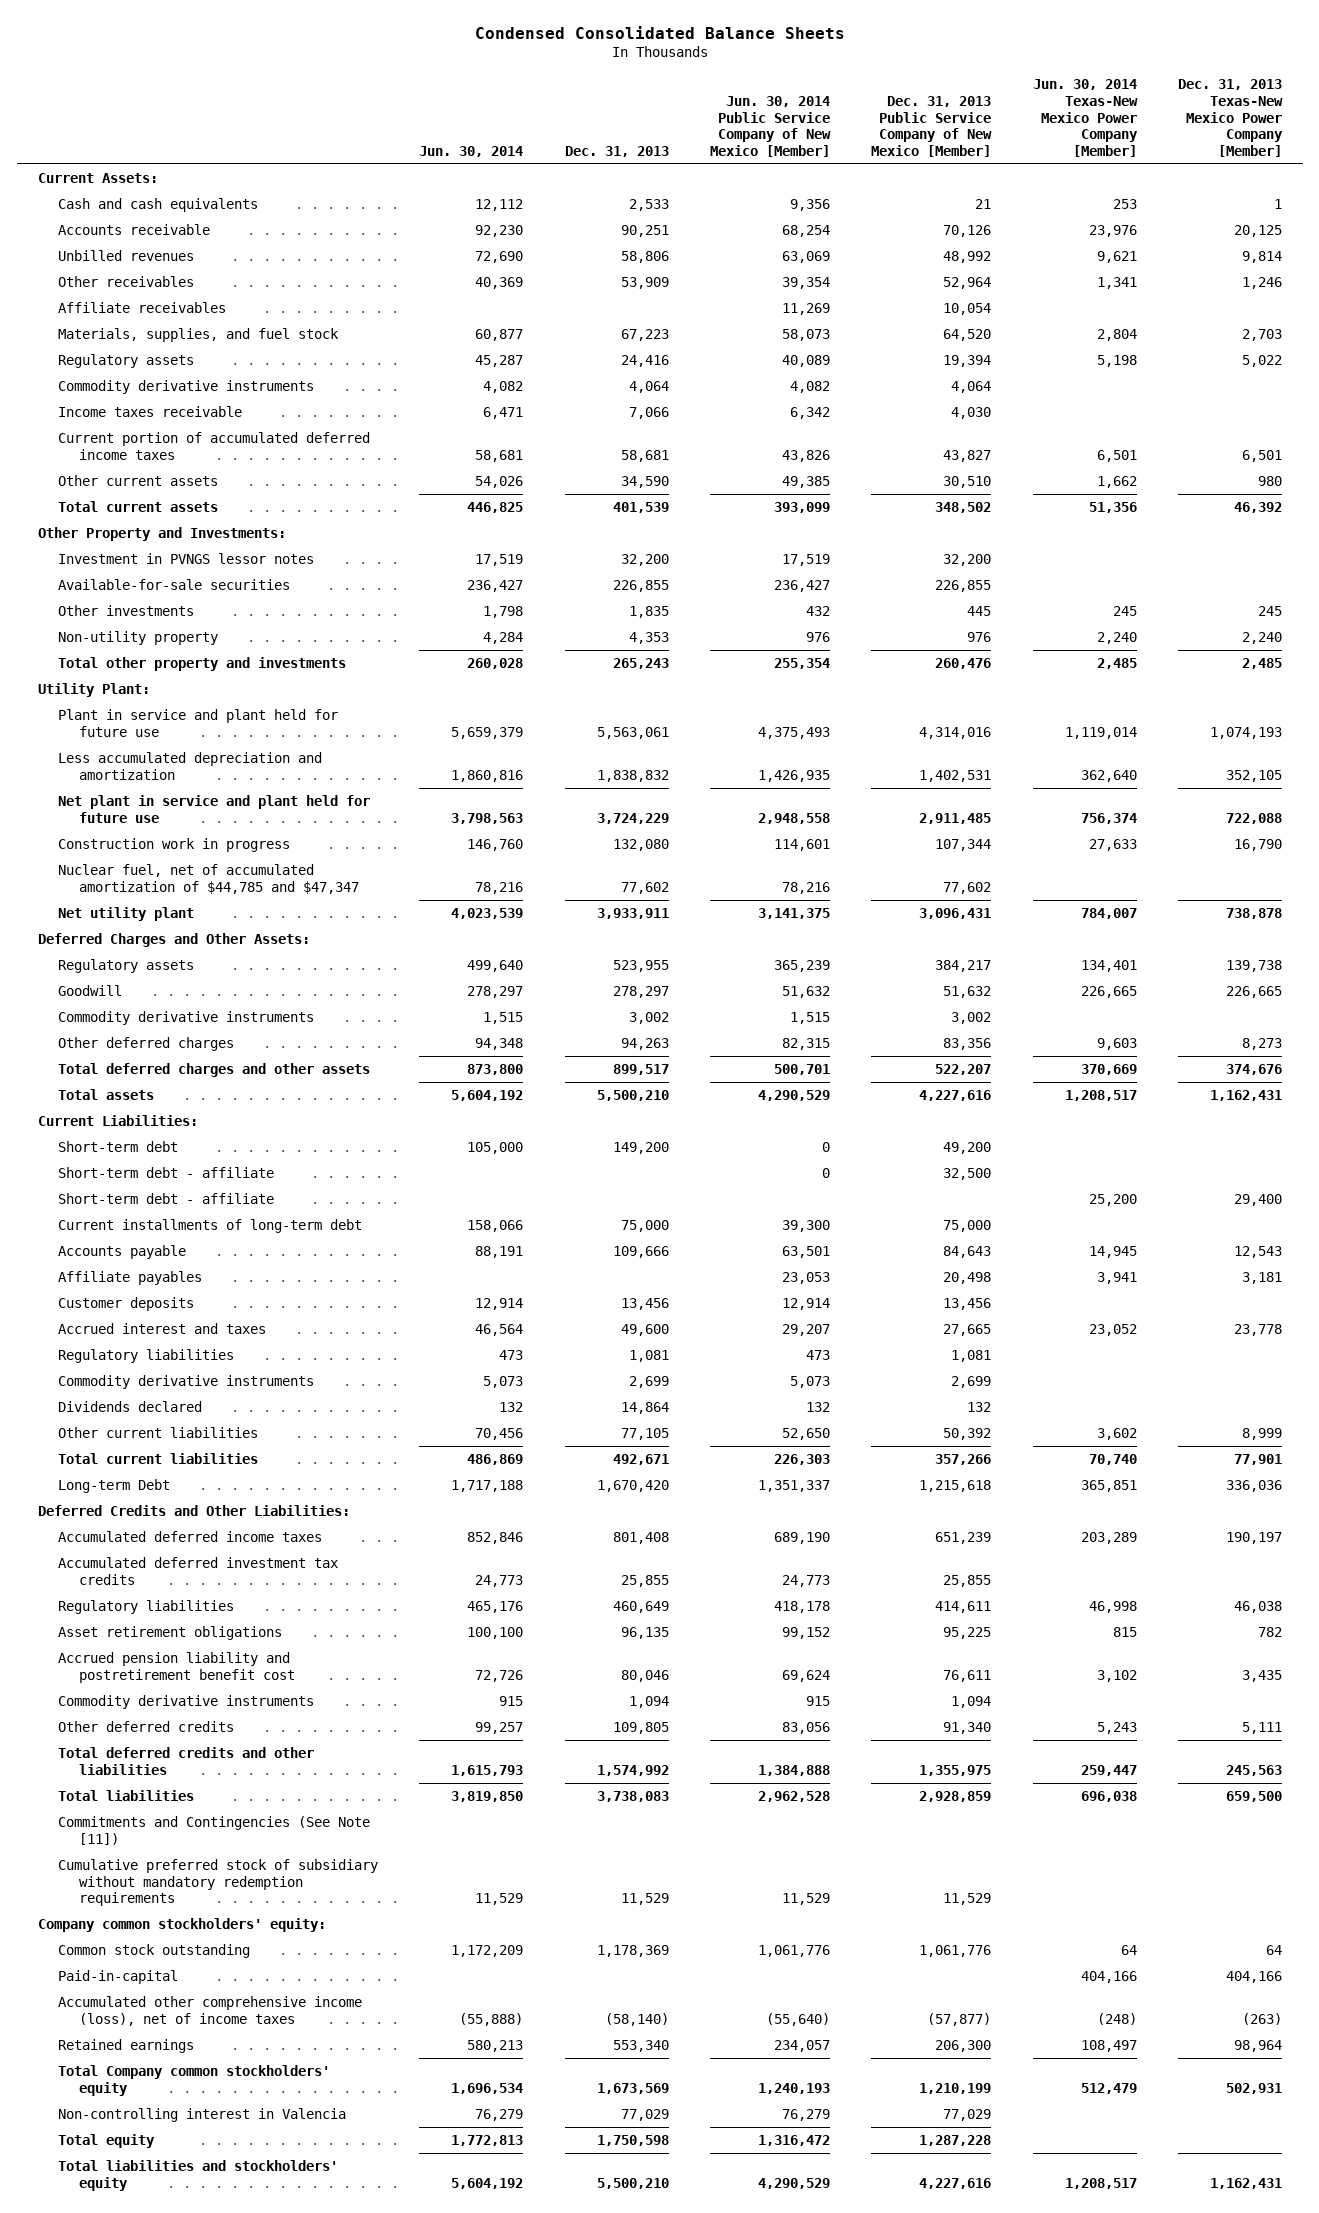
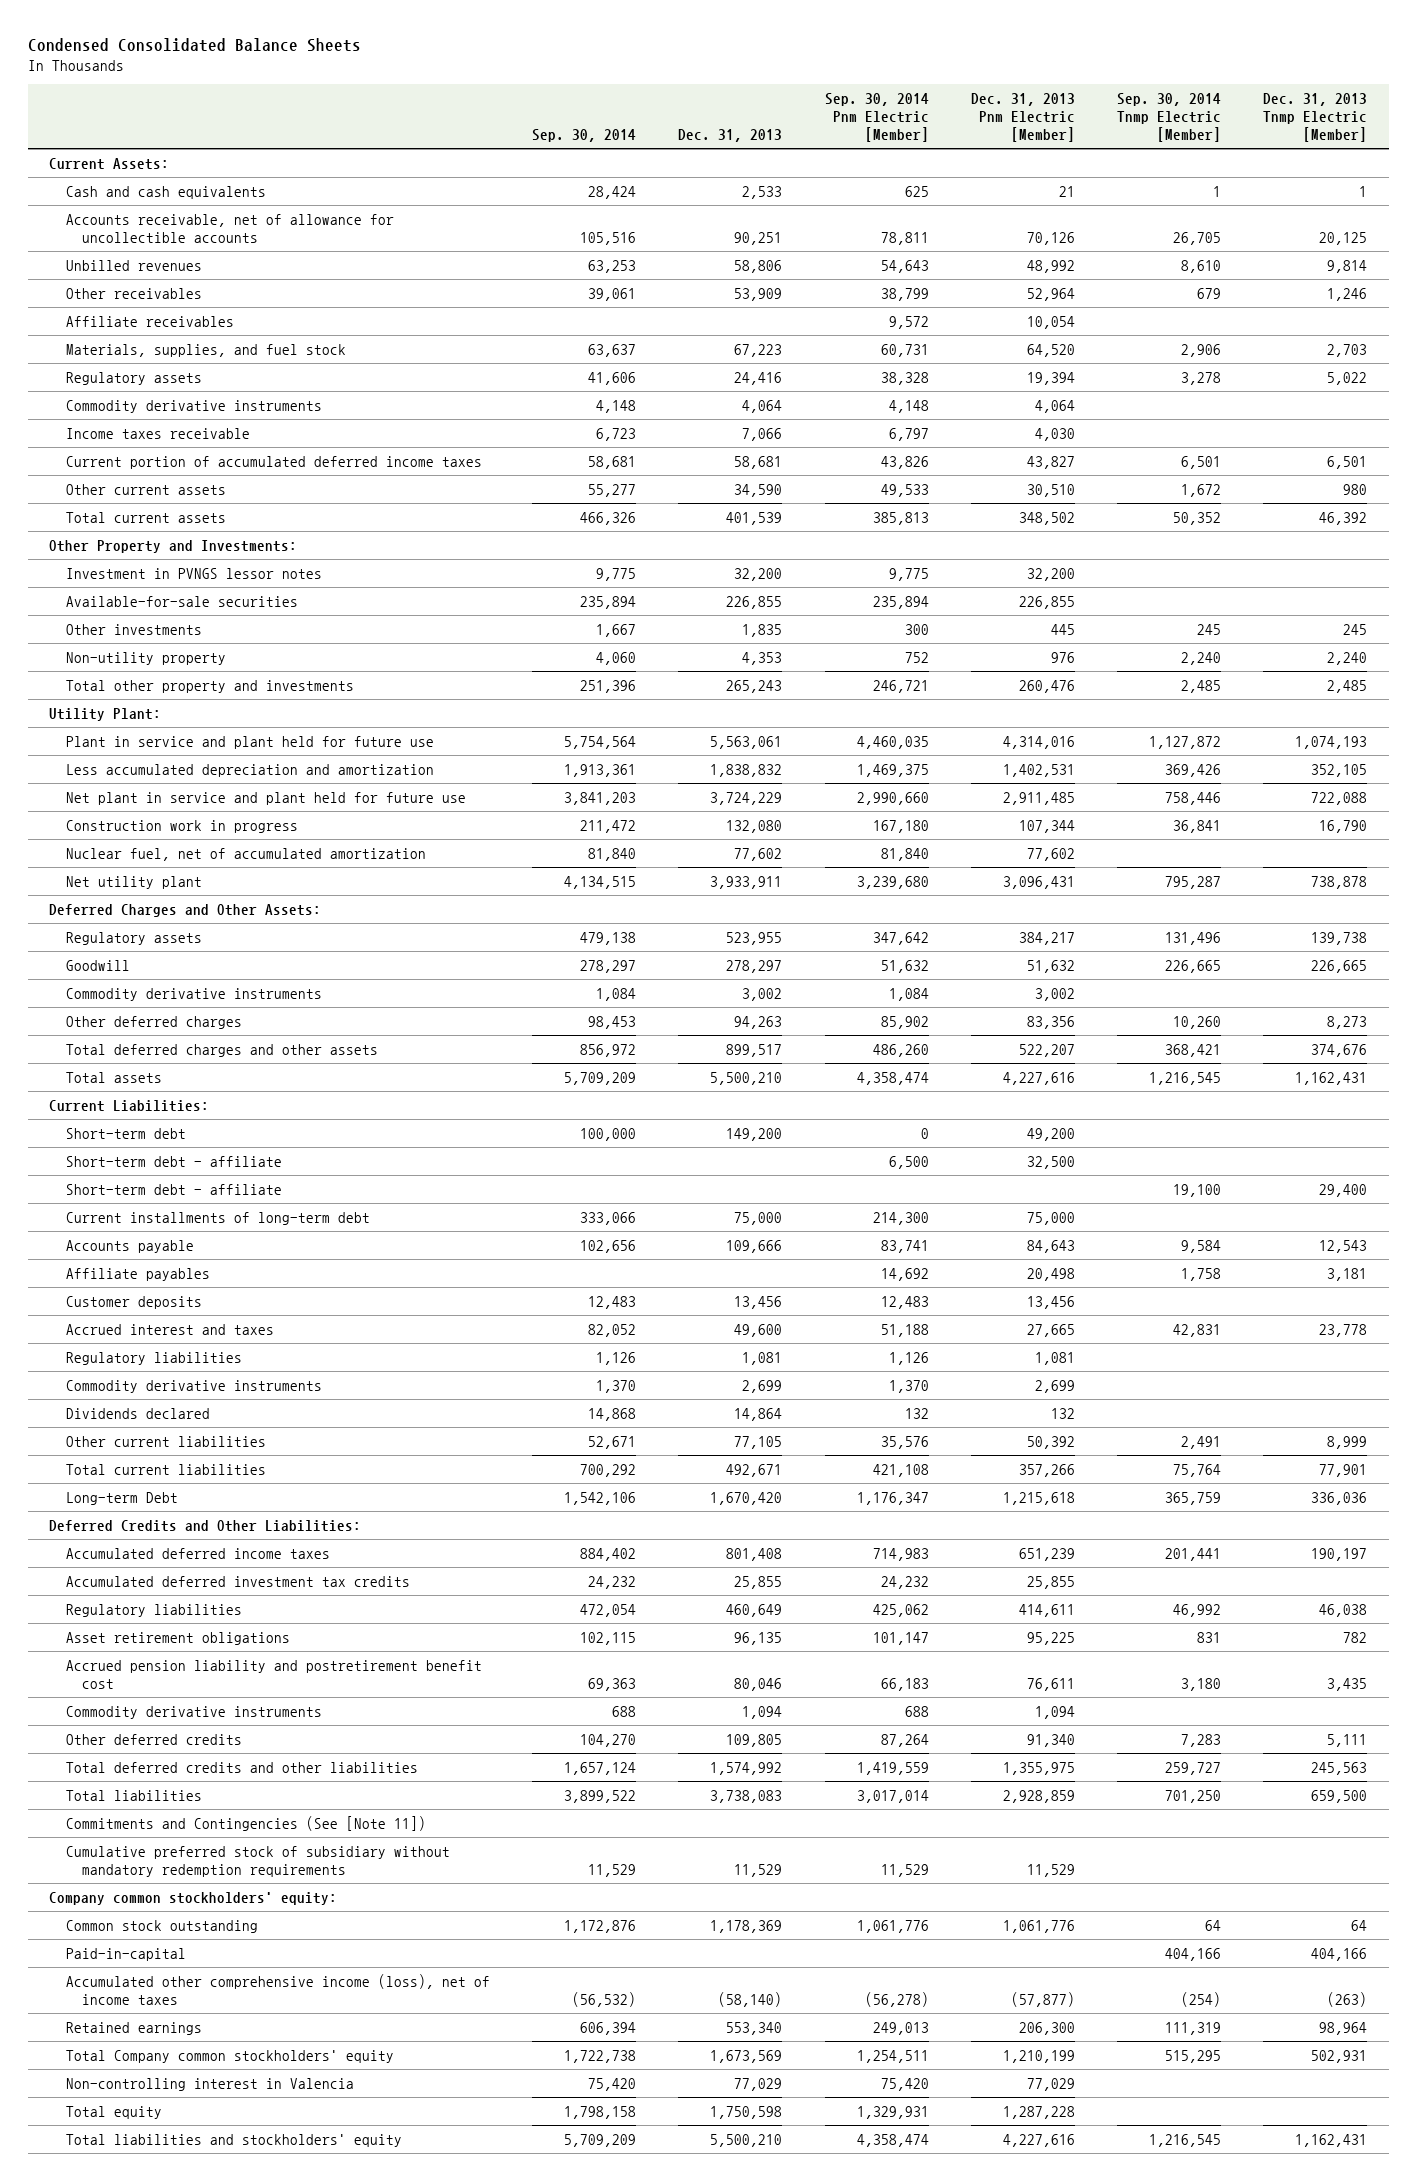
- | Jun. 30, 2014 | Dec. 31, 2013 | Jun. 30, 2014 Public Service Company of New Mexico [Member] | Dec. 31, 2013 Public Service Company of New Mexico [Member] | Jun. 30, 2014 Texas-New Mexico Power Company [Member] | Dec. 31, 2013 Texas-New Mexico Power Company [Member]
+ | Sep. 30, 2014 | Dec. 31, 2013 | Sep. 30, 2014 Pnm Electric [Member] | Dec. 31, 2013 Pnm Electric [Member] | Sep. 30, 2014 Tnmp Electric [Member] | Dec. 31, 2013 Tnmp Electric [Member]
- Accounts receivable | 92,230 | 90,251 | 68,254 | 70,126 | 23,976 | 20,125
+ Accounts receivable, net of allowance for uncollectible accounts | 105,516 | 90,251 | 78,811 | 70,126 | 26,705 | 20,125
- Nuclear fuel, net of accumulated amortization of $44,785 and $47,347 | 78,216 | 77,602 | 78,216 | 77,602 | |
+ Nuclear fuel, net of accumulated amortization | 81,840 | 77,602 | 81,840 | 77,602 | |
- Commitments and Contingencies (See Note [11])
+ Commitments and Contingencies (See [Note 11])

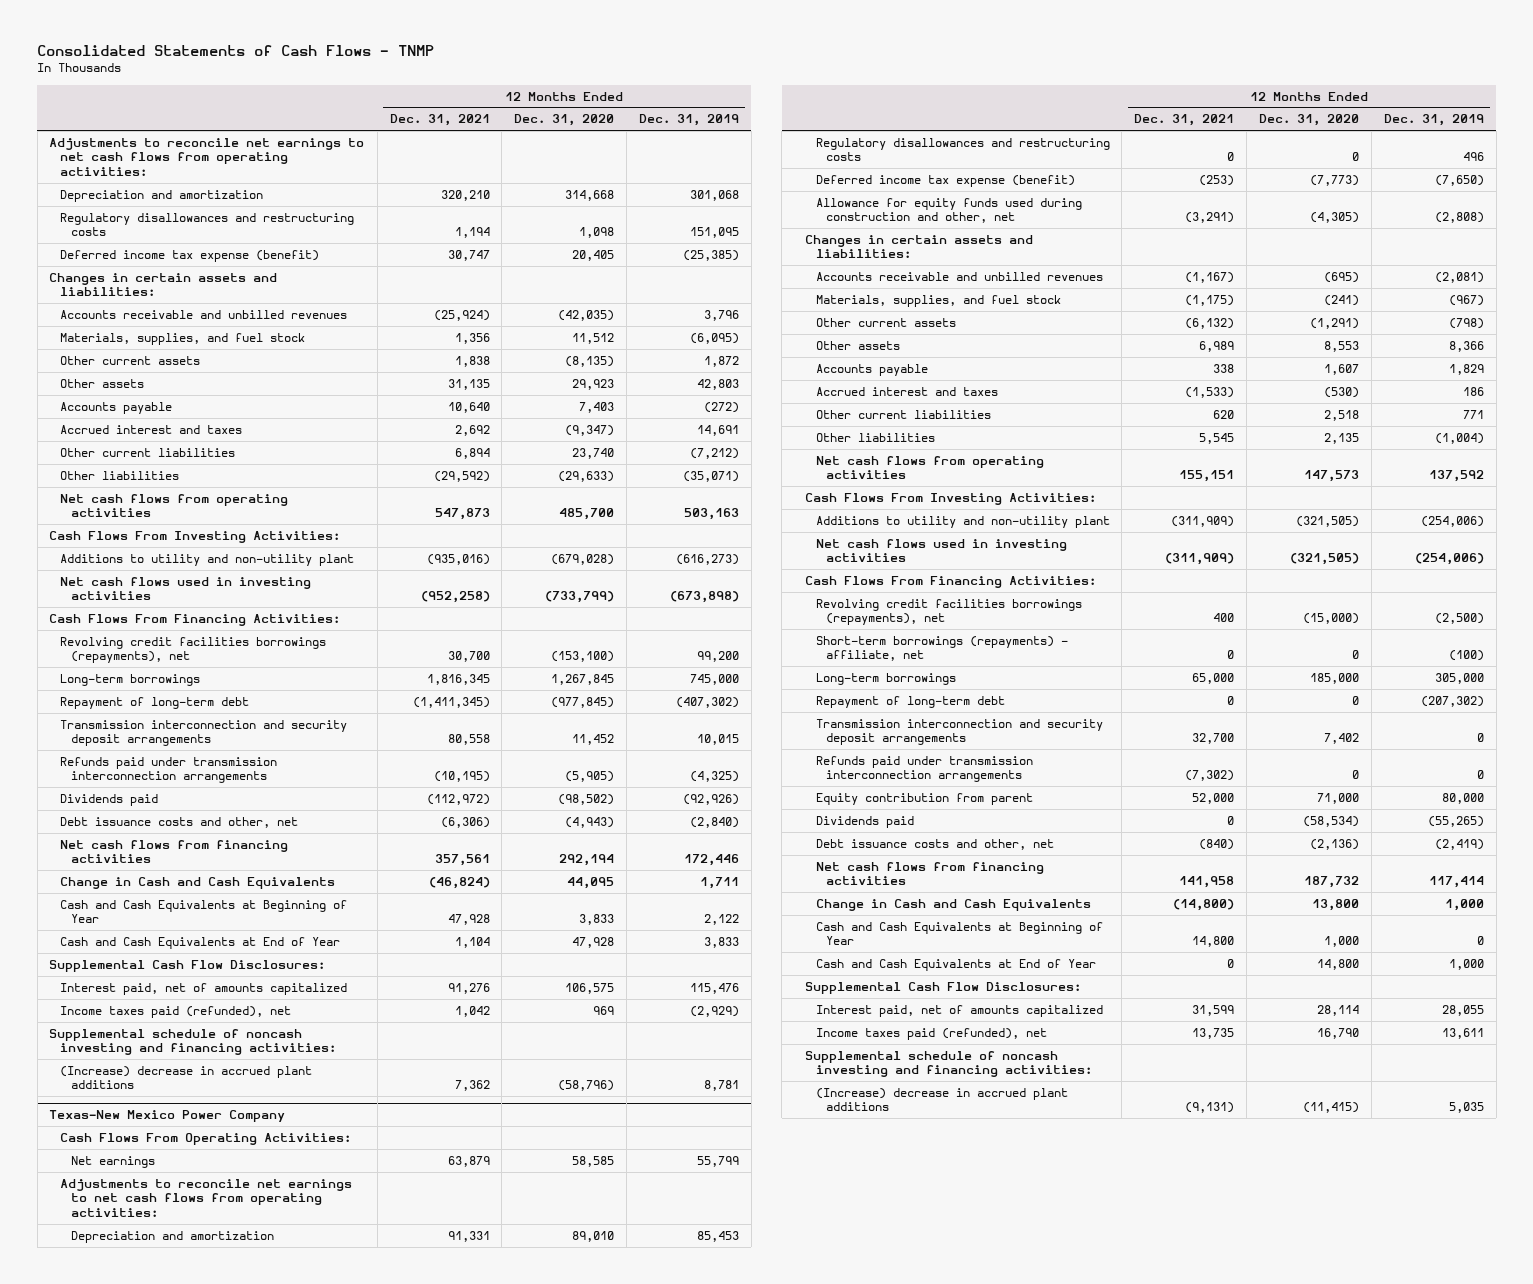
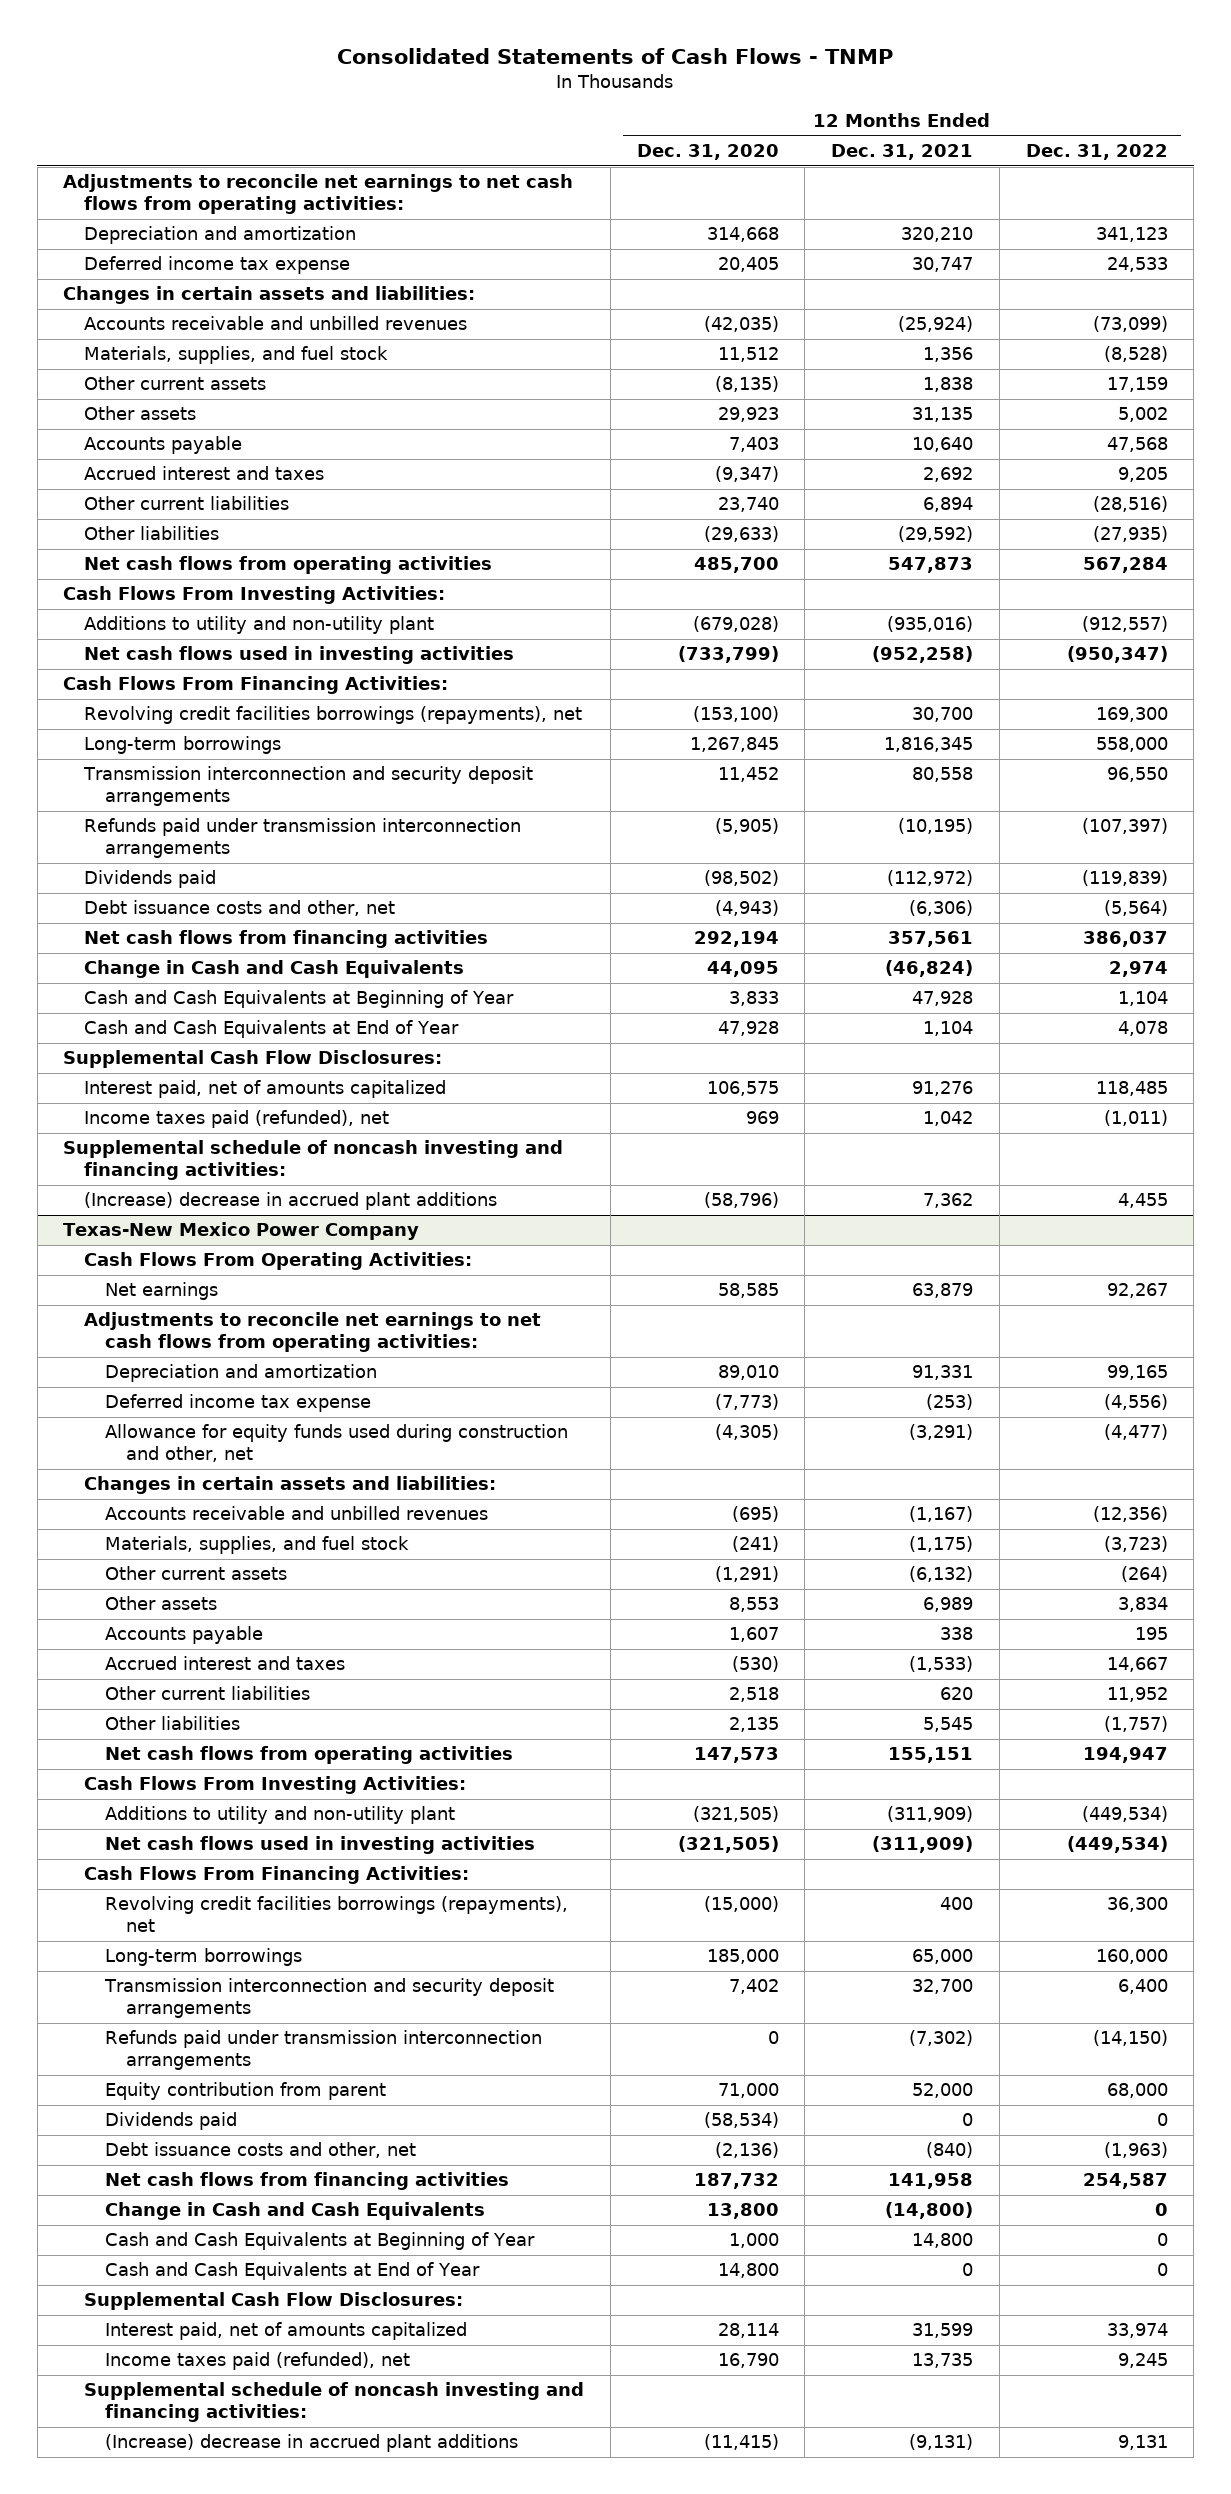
- | 12 Months Ended Dec. 31, 2021 | 12 Months Ended Dec. 31, 2020 | 12 Months Ended Dec. 31, 2019
+ | 12 Months Ended Dec. 31, 2020 | 12 Months Ended Dec. 31, 2021 | 12 Months Ended Dec. 31, 2022
- Regulatory disallowances and restructuring costs | 1,194 | 1,098 | 151,095
- Deferred income tax expense (benefit) | 30,747 | 20,405 | (25,385)
+ Deferred income tax expense | 20,405 | 30,747 | 24,533
- Repayment of long-term debt | (1,411,345) | (977,845) | (407,302)
@ Texas-New Mexico Power Company
- Regulatory disallowances and restructuring costs | 0 | 0 | 496
- Deferred income tax expense (benefit) | (253) | (7,773) | (7,650)
+ Deferred income tax expense | (7,773) | (253) | (4,556)
- Short-term borrowings (repayments) - affiliate, net | 0 | 0 | (100)
- Repayment of long-term debt | 0 | 0 | (207,302)

